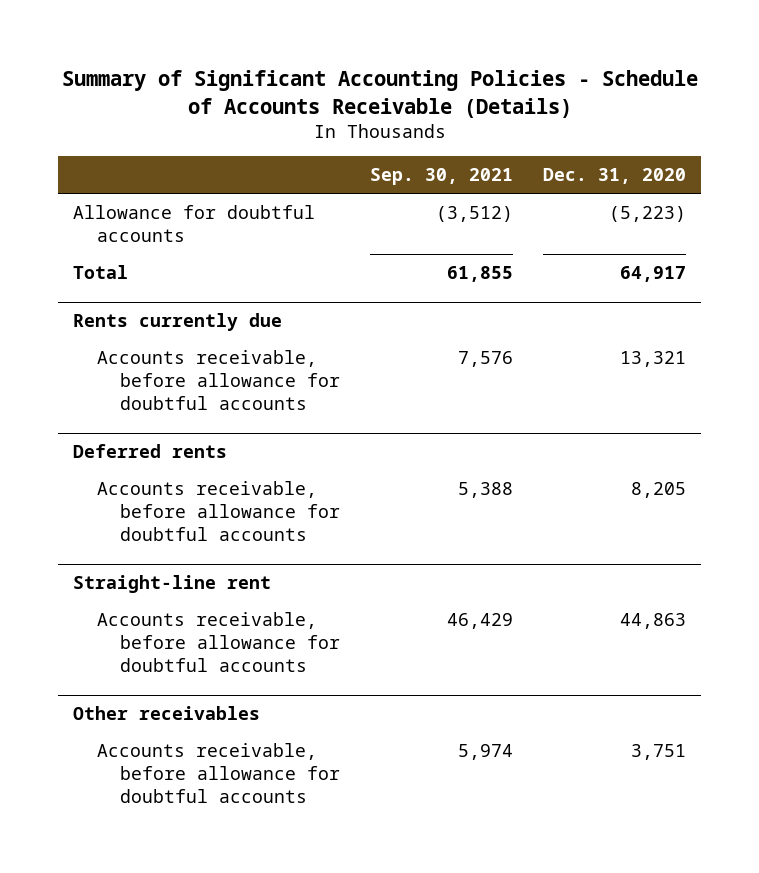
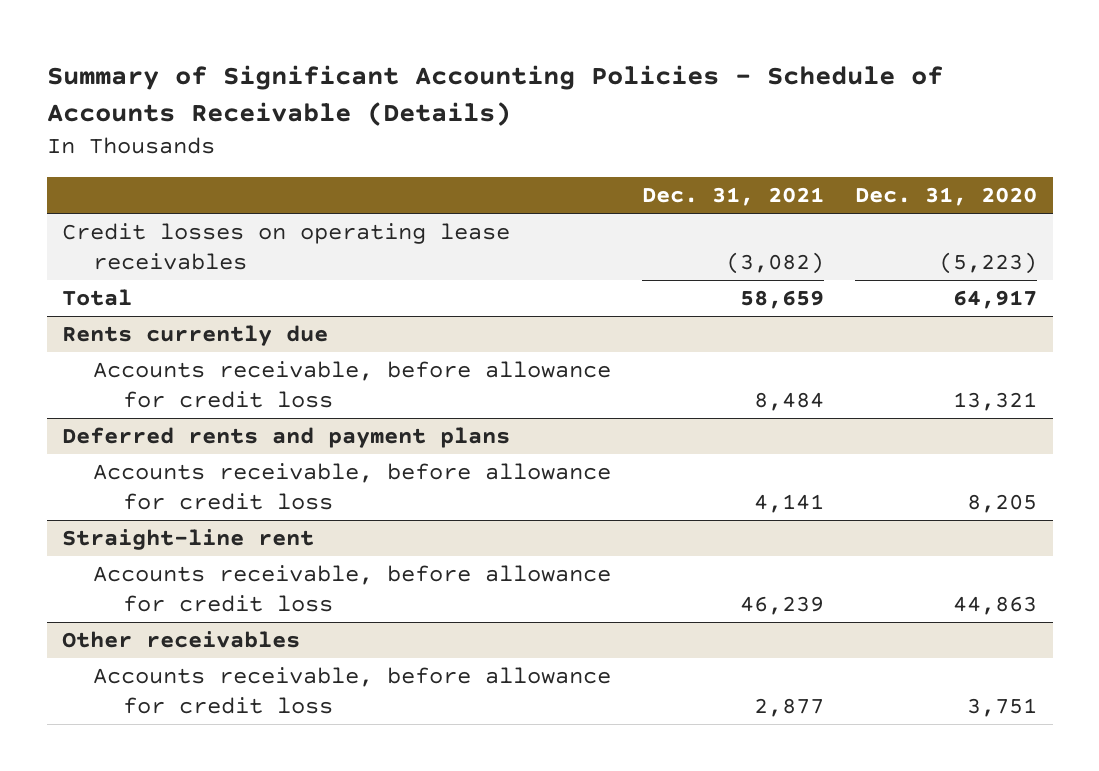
- | Sep. 30, 2021 | Dec. 31, 2020
+ | Dec. 31, 2021 | Dec. 31, 2020
- Allowance for doubtful accounts | (3,512) | (5,223)
+ Credit losses on operating lease receivables | (3,082) | (5,223)
@ Rents currently due
- Accounts receivable, before allowance for doubtful accounts | 7,576 | 13,321
- Deferred rents
- Accounts receivable, before allowance for doubtful accounts | 5,388 | 8,205
@ Rents currently due
+ Accounts receivable, before allowance for credit loss | 8,484 | 13,321
+ Deferred rents and payment plans
+ Accounts receivable, before allowance for credit loss | 4,141 | 8,205
@ Straight-line rent
- Accounts receivable, before allowance for doubtful accounts | 46,429 | 44,863
+ Accounts receivable, before allowance for credit loss | 46,239 | 44,863
@ Other receivables
- Accounts receivable, before allowance for doubtful accounts | 5,974 | 3,751
+ Accounts receivable, before allowance for credit loss | 2,877 | 3,751

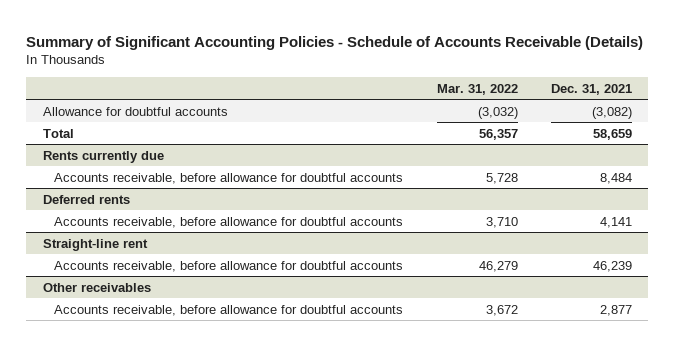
- | Dec. 31, 2021 | Dec. 31, 2020
+ | Mar. 31, 2022 | Dec. 31, 2021
- Credit losses on operating lease receivables | (3,082) | (5,223)
+ Allowance for doubtful accounts | (3,032) | (3,082)
@ Rents currently due
- Accounts receivable, before allowance for credit loss | 8,484 | 13,321
- Deferred rents and payment plans
- Accounts receivable, before allowance for credit loss | 4,141 | 8,205
@ Rents currently due
+ Accounts receivable, before allowance for doubtful accounts | 5,728 | 8,484
+ Deferred rents
+ Accounts receivable, before allowance for doubtful accounts | 3,710 | 4,141
@ Straight-line rent
- Accounts receivable, before allowance for credit loss | 46,239 | 44,863
+ Accounts receivable, before allowance for doubtful accounts | 46,279 | 46,239
@ Other receivables
- Accounts receivable, before allowance for credit loss | 2,877 | 3,751
+ Accounts receivable, before allowance for doubtful accounts | 3,672 | 2,877

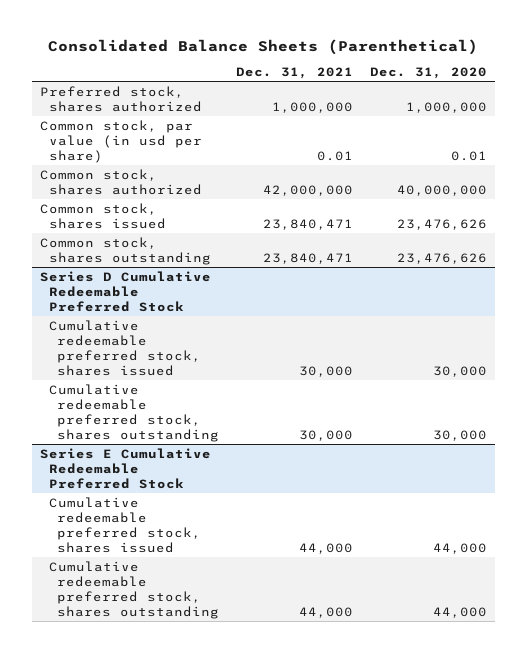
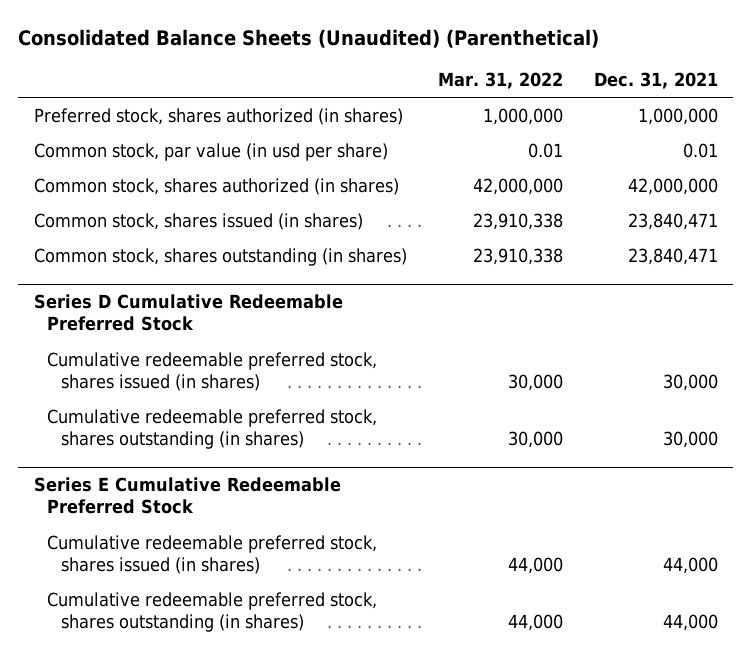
- Consolidated Balance Sheets (Parenthetical)
+ Consolidated Balance Sheets (Unaudited) (Parenthetical)
- | Dec. 31, 2021 | Dec. 31, 2020
+ | Mar. 31, 2022 | Dec. 31, 2021
- Preferred stock, shares authorized | 1,000,000 | 1,000,000
+ Preferred stock, shares authorized (in shares) | 1,000,000 | 1,000,000
- Common stock, shares authorized | 42,000,000 | 40,000,000
- Common stock, shares issued | 23,840,471 | 23,476,626
- Common stock, shares outstanding | 23,840,471 | 23,476,626
+ Common stock, shares authorized (in shares) | 42,000,000 | 42,000,000
+ Common stock, shares issued (in shares) | 23,910,338 | 23,840,471
+ Common stock, shares outstanding (in shares) | 23,910,338 | 23,840,471
@ Series D Cumulative Redeemable Preferred Stock
- Cumulative redeemable preferred stock, shares issued | 30,000 | 30,000
- Cumulative redeemable preferred stock, shares outstanding | 30,000 | 30,000
+ Cumulative redeemable preferred stock, shares issued (in shares) | 30,000 | 30,000
+ Cumulative redeemable preferred stock, shares outstanding (in shares) | 30,000 | 30,000
@ Series E Cumulative Redeemable Preferred Stock
- Cumulative redeemable preferred stock, shares issued | 44,000 | 44,000
- Cumulative redeemable preferred stock, shares outstanding | 44,000 | 44,000
+ Cumulative redeemable preferred stock, shares issued (in shares) | 44,000 | 44,000
+ Cumulative redeemable preferred stock, shares outstanding (in shares) | 44,000 | 44,000

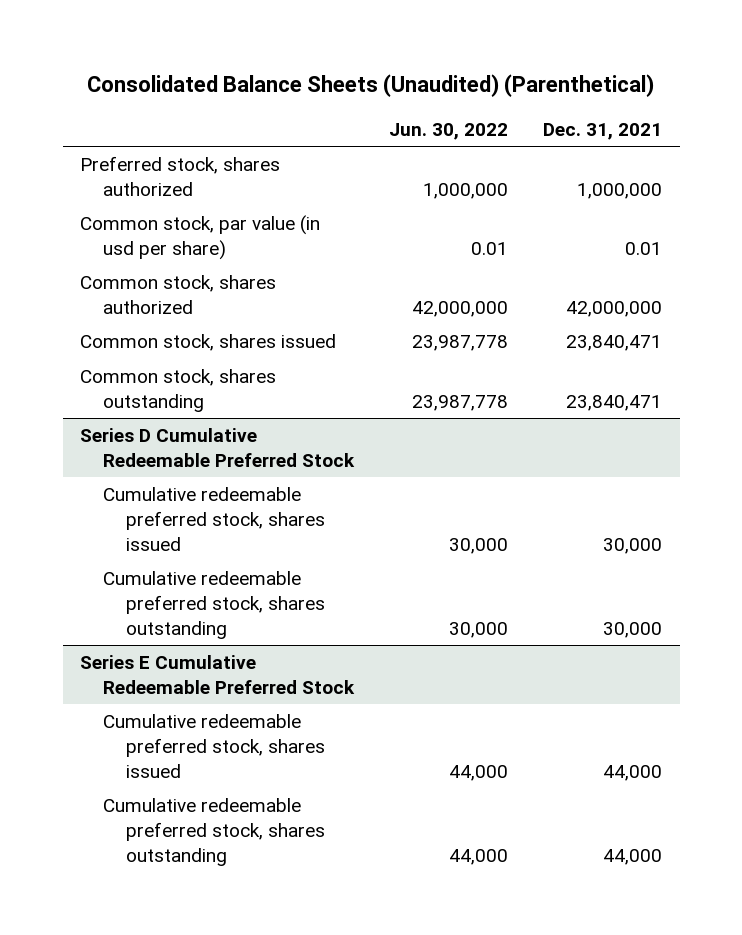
- | Mar. 31, 2022 | Dec. 31, 2021
+ | Jun. 30, 2022 | Dec. 31, 2021
- Preferred stock, shares authorized (in shares) | 1,000,000 | 1,000,000
+ Preferred stock, shares authorized | 1,000,000 | 1,000,000
- Common stock, shares authorized (in shares) | 42,000,000 | 42,000,000
- Common stock, shares issued (in shares) | 23,910,338 | 23,840,471
- Common stock, shares outstanding (in shares) | 23,910,338 | 23,840,471
+ Common stock, shares authorized | 42,000,000 | 42,000,000
+ Common stock, shares issued | 23,987,778 | 23,840,471
+ Common stock, shares outstanding | 23,987,778 | 23,840,471
@ Series D Cumulative Redeemable Preferred Stock
- Cumulative redeemable preferred stock, shares issued (in shares) | 30,000 | 30,000
- Cumulative redeemable preferred stock, shares outstanding (in shares) | 30,000 | 30,000
+ Cumulative redeemable preferred stock, shares issued | 30,000 | 30,000
+ Cumulative redeemable preferred stock, shares outstanding | 30,000 | 30,000
@ Series E Cumulative Redeemable Preferred Stock
- Cumulative redeemable preferred stock, shares issued (in shares) | 44,000 | 44,000
- Cumulative redeemable preferred stock, shares outstanding (in shares) | 44,000 | 44,000
+ Cumulative redeemable preferred stock, shares issued | 44,000 | 44,000
+ Cumulative redeemable preferred stock, shares outstanding | 44,000 | 44,000

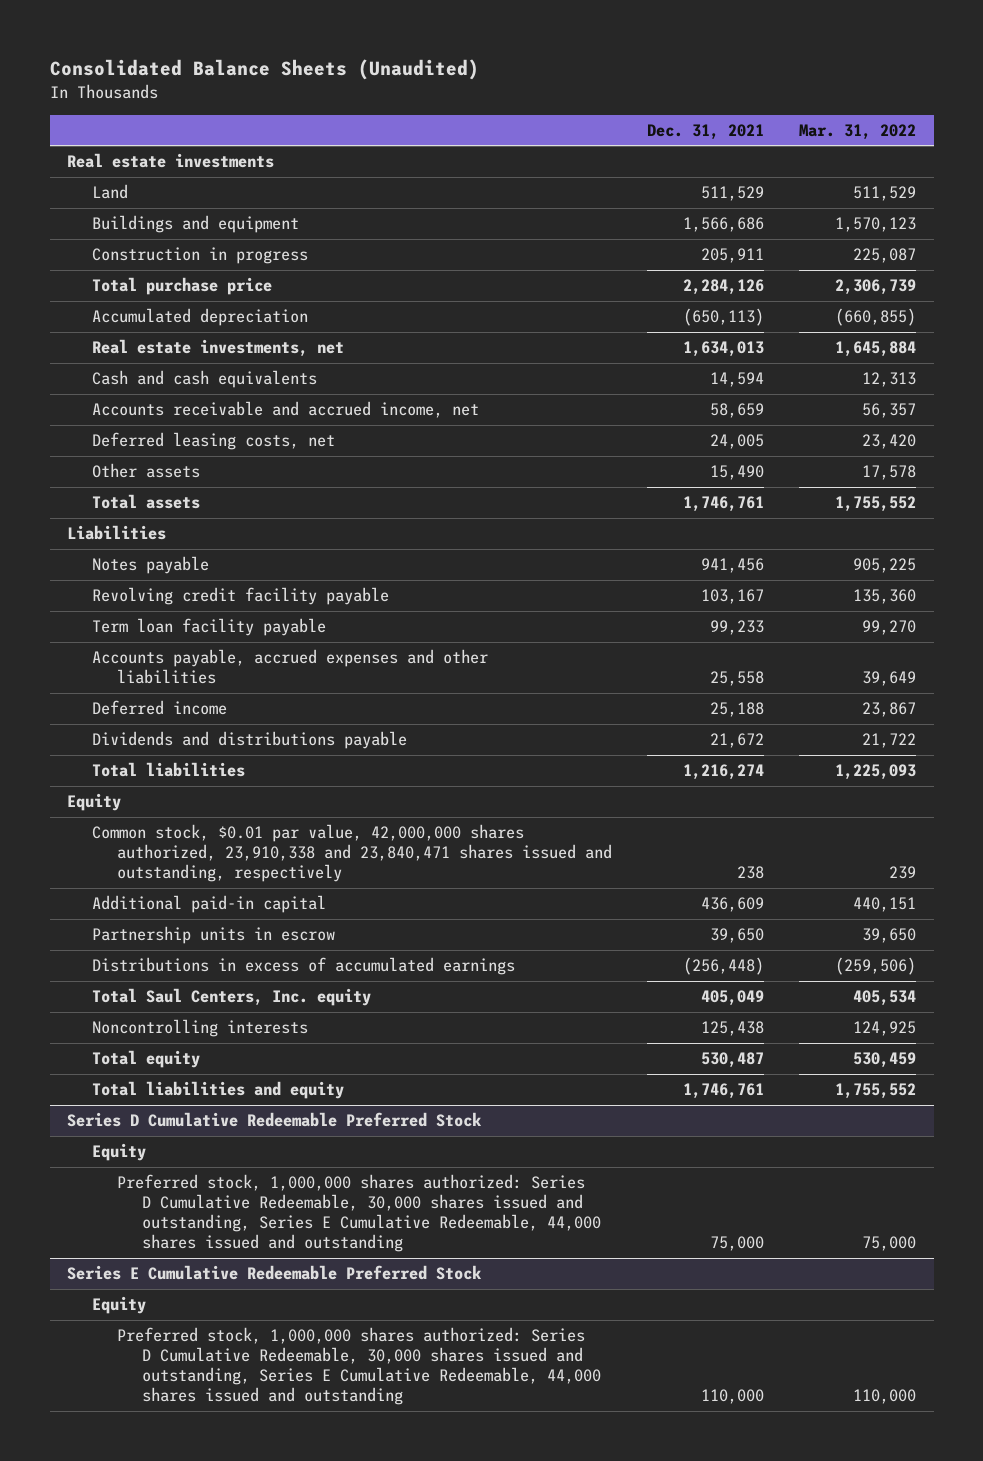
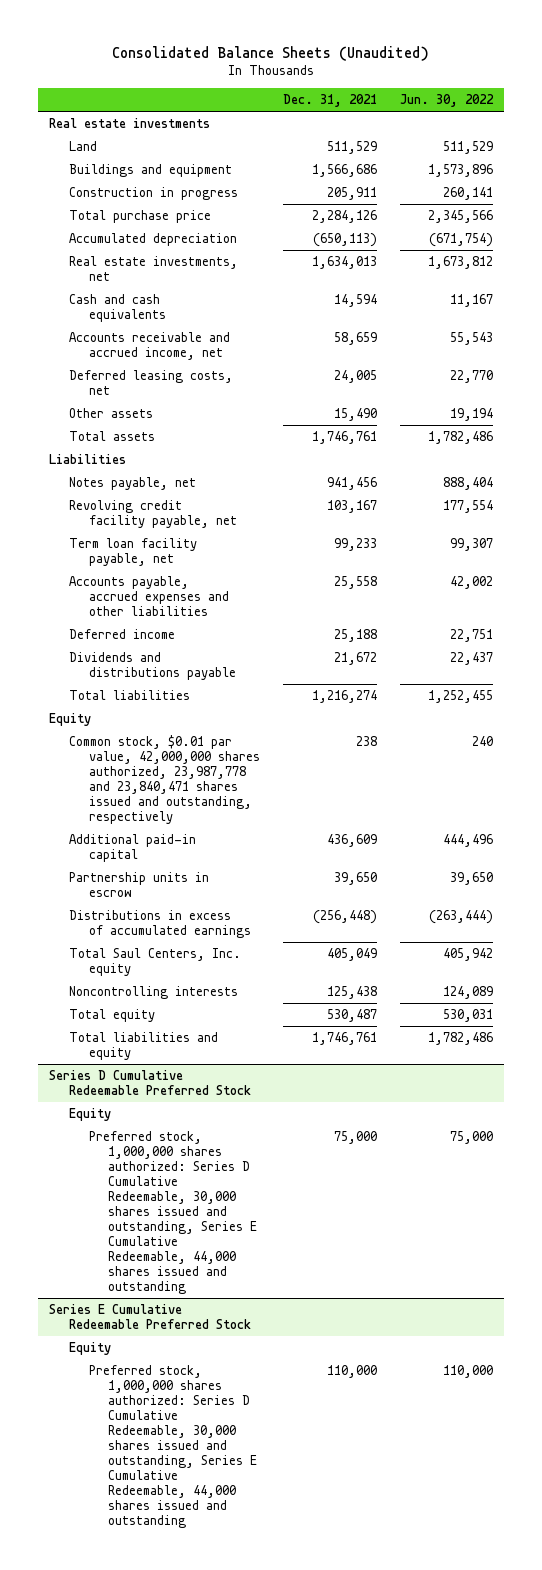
- | Dec. 31, 2021 | Mar. 31, 2022
+ | Dec. 31, 2021 | Jun. 30, 2022
- Notes payable | 941,456 | 905,225
- Revolving credit facility payable | 103,167 | 135,360
- Term loan facility payable | 99,233 | 99,270
+ Notes payable, net | 941,456 | 888,404
+ Revolving credit facility payable, net | 103,167 | 177,554
+ Term loan facility payable, net | 99,233 | 99,307
- Common stock, $0.01 par value, 42,000,000 shares authorized, 23,910,338 and 23,840,471 shares issued and outstanding, respectively | 238 | 239
+ Common stock, $0.01 par value, 42,000,000 shares authorized, 23,987,778 and 23,840,471 shares issued and outstanding, respectively | 238 | 240

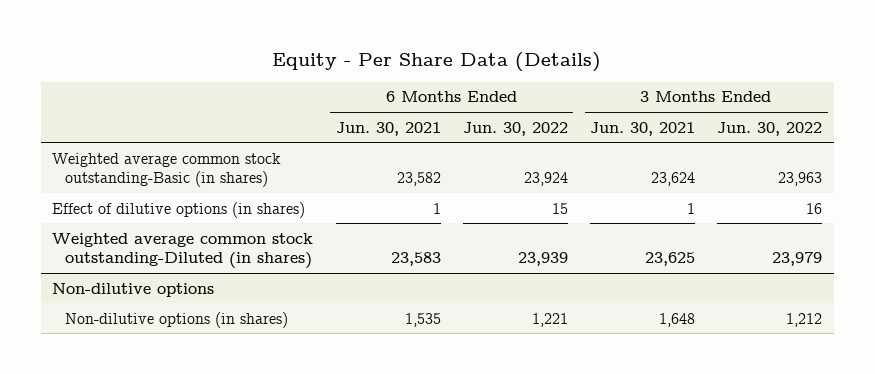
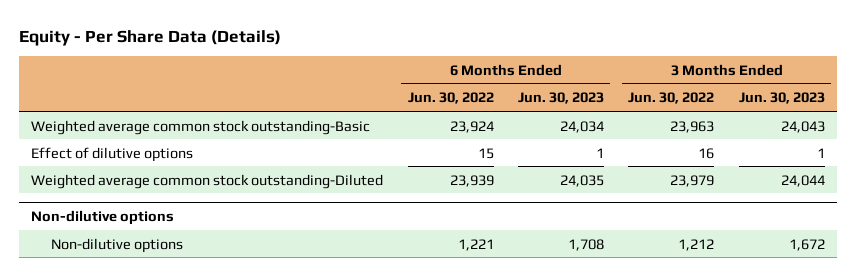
- | 6 Months Ended Jun. 30, 2021 | 6 Months Ended Jun. 30, 2022 | 3 Months Ended Jun. 30, 2021 | 3 Months Ended Jun. 30, 2022
+ | 6 Months Ended Jun. 30, 2022 | 6 Months Ended Jun. 30, 2023 | 3 Months Ended Jun. 30, 2022 | 3 Months Ended Jun. 30, 2023
- Weighted average common stock outstanding-Basic (in shares) | 23,582 | 23,924 | 23,624 | 23,963
- Effect of dilutive options (in shares) | 1 | 15 | 1 | 16
- Weighted average common stock outstanding-Diluted (in shares) | 23,583 | 23,939 | 23,625 | 23,979
+ Weighted average common stock outstanding-Basic | 23,924 | 24,034 | 23,963 | 24,043
+ Effect of dilutive options | 15 | 1 | 16 | 1
+ Weighted average common stock outstanding-Diluted | 23,939 | 24,035 | 23,979 | 24,044
@ Non-dilutive options
- Non-dilutive options (in shares) | 1,535 | 1,221 | 1,648 | 1,212
+ Non-dilutive options | 1,221 | 1,708 | 1,212 | 1,672

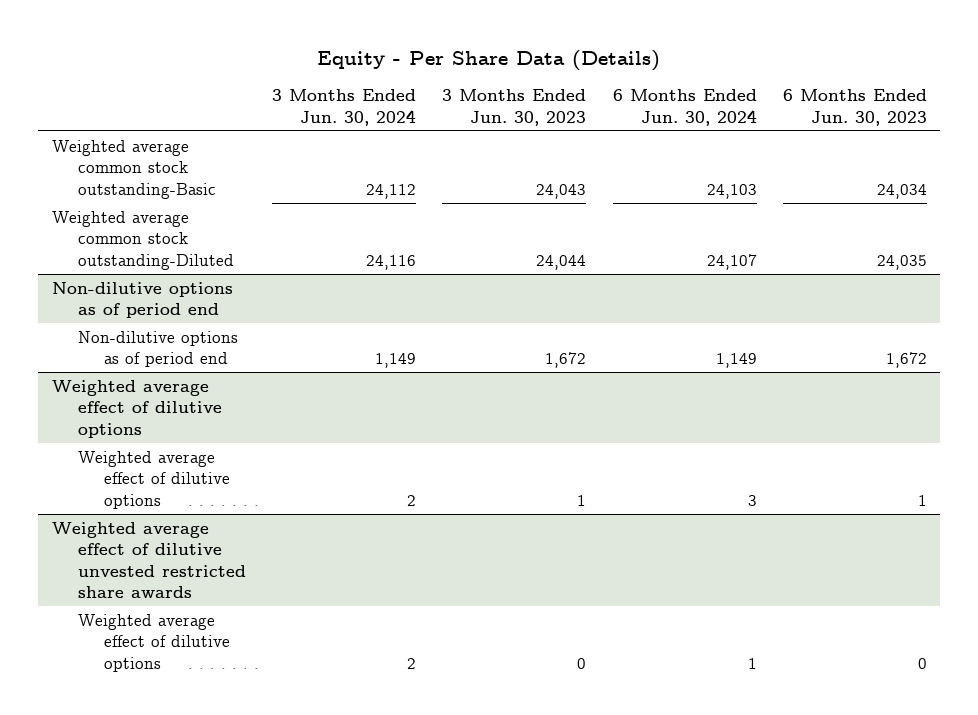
- | 6 Months Ended Jun. 30, 2022 | 6 Months Ended Jun. 30, 2023 | 3 Months Ended Jun. 30, 2022 | 3 Months Ended Jun. 30, 2023
+ | 3 Months Ended Jun. 30, 2024 | 3 Months Ended Jun. 30, 2023 | 6 Months Ended Jun. 30, 2024 | 6 Months Ended Jun. 30, 2023
- Effect of dilutive options | 15 | 1 | 16 | 1
- Non-dilutive options
- Non-dilutive options | 1,221 | 1,708 | 1,212 | 1,672
+ Non-dilutive options as of period end
+ Non-dilutive options as of period end | 1,149 | 1,672 | 1,149 | 1,672
+ Weighted average effect of dilutive options
+ Weighted average effect of dilutive options | 2 | 1 | 3 | 1
+ Weighted average effect of dilutive unvested restricted share awards
+ Weighted average effect of dilutive options | 2 | 0 | 1 | 0

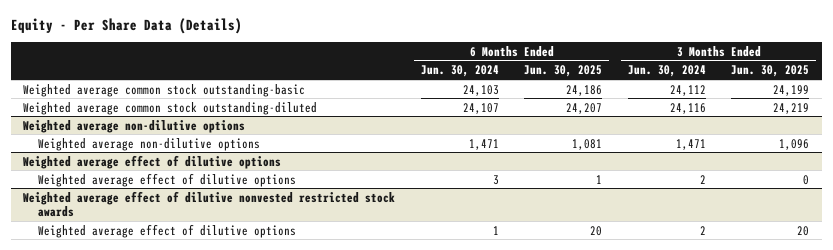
- | 3 Months Ended Jun. 30, 2024 | 3 Months Ended Jun. 30, 2023 | 6 Months Ended Jun. 30, 2024 | 6 Months Ended Jun. 30, 2023
+ | 6 Months Ended Jun. 30, 2024 | 6 Months Ended Jun. 30, 2025 | 3 Months Ended Jun. 30, 2024 | 3 Months Ended Jun. 30, 2025
- Weighted average common stock outstanding-Basic | 24,112 | 24,043 | 24,103 | 24,034
- Weighted average common stock outstanding-Diluted | 24,116 | 24,044 | 24,107 | 24,035
- Non-dilutive options as of period end
- Non-dilutive options as of period end | 1,149 | 1,672 | 1,149 | 1,672
+ Weighted average common stock outstanding-basic | 24,103 | 24,186 | 24,112 | 24,199
+ Weighted average common stock outstanding-diluted | 24,107 | 24,207 | 24,116 | 24,219
+ Weighted average non-dilutive options
+ Weighted average non-dilutive options | 1,471 | 1,081 | 1,471 | 1,096
- Weighted average effect of dilutive unvested restricted share awards
+ Weighted average effect of dilutive nonvested restricted stock awards

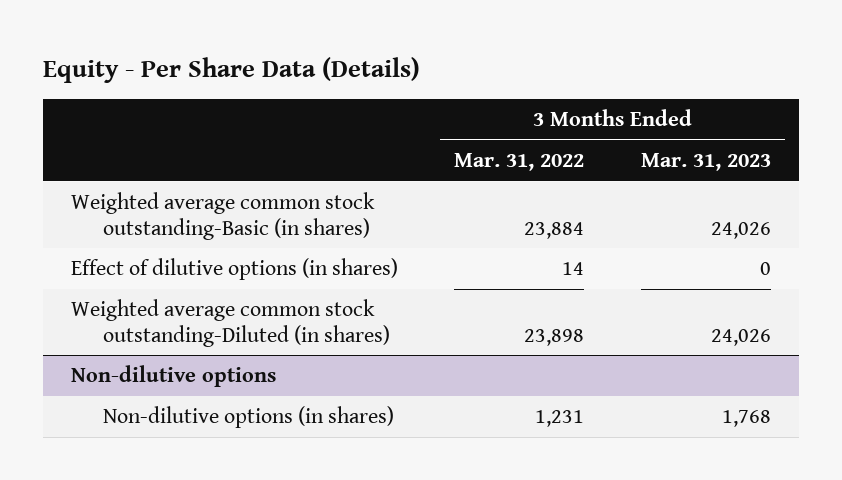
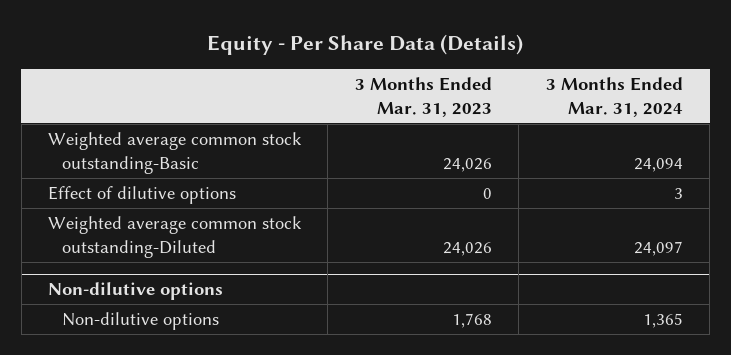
- | 3 Months Ended Mar. 31, 2022 | 3 Months Ended Mar. 31, 2023
+ | 3 Months Ended Mar. 31, 2023 | 3 Months Ended Mar. 31, 2024
- Weighted average common stock outstanding-Basic (in shares) | 23,884 | 24,026
- Effect of dilutive options (in shares) | 14 | 0
- Weighted average common stock outstanding-Diluted (in shares) | 23,898 | 24,026
+ Weighted average common stock outstanding-Basic | 24,026 | 24,094
+ Effect of dilutive options | 0 | 3
+ Weighted average common stock outstanding-Diluted | 24,026 | 24,097
@ Non-dilutive options
- Non-dilutive options (in shares) | 1,231 | 1,768
+ Non-dilutive options | 1,768 | 1,365

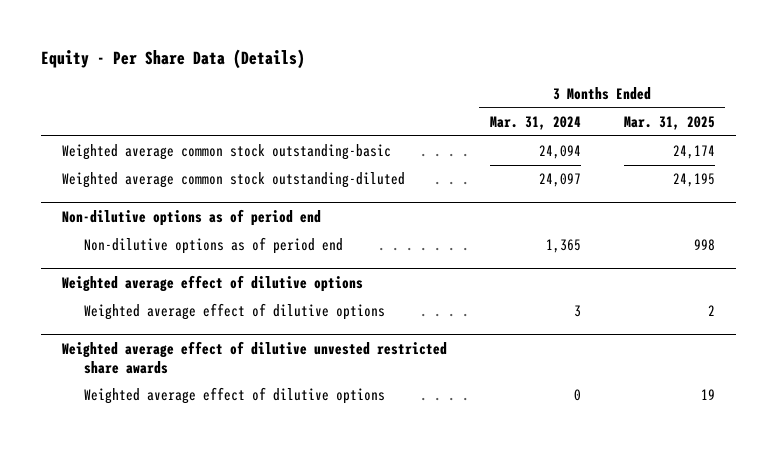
- | 3 Months Ended Mar. 31, 2023 | 3 Months Ended Mar. 31, 2024
+ | 3 Months Ended Mar. 31, 2024 | 3 Months Ended Mar. 31, 2025
- Weighted average common stock outstanding-Basic | 24,026 | 24,094
- Effect of dilutive options | 0 | 3
- Weighted average common stock outstanding-Diluted | 24,026 | 24,097
- Non-dilutive options
- Non-dilutive options | 1,768 | 1,365
+ Weighted average common stock outstanding-basic | 24,094 | 24,174
+ Weighted average common stock outstanding-diluted | 24,097 | 24,195
+ Non-dilutive options as of period end
+ Non-dilutive options as of period end | 1,365 | 998
+ Weighted average effect of dilutive options
+ Weighted average effect of dilutive options | 3 | 2
+ Weighted average effect of dilutive unvested restricted share awards
+ Weighted average effect of dilutive options | 0 | 19

